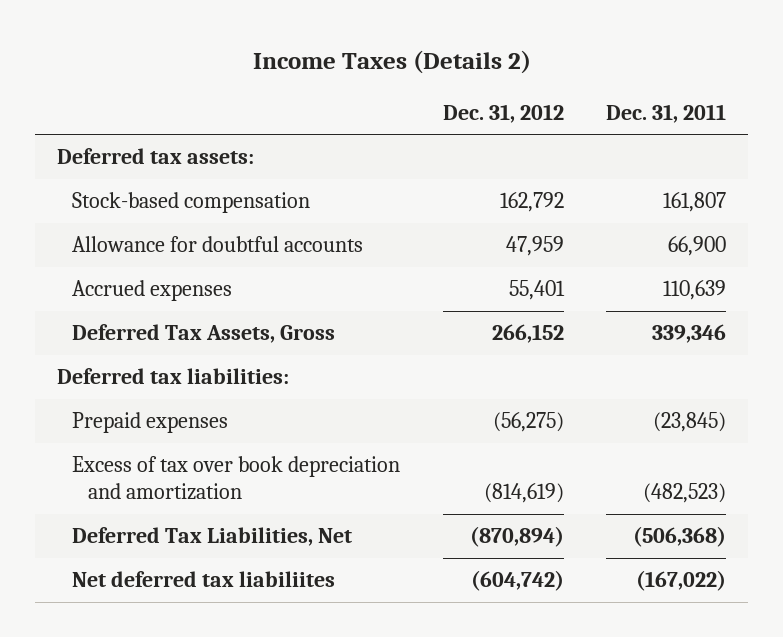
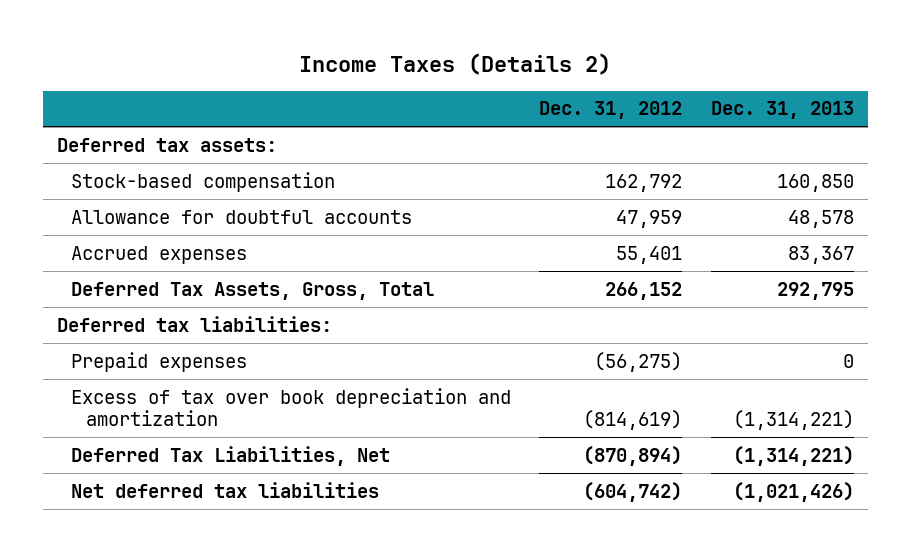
- | Dec. 31, 2012 | Dec. 31, 2011
+ | Dec. 31, 2012 | Dec. 31, 2013
- Deferred Tax Assets, Gross | 266,152 | 339,346
+ Deferred Tax Assets, Gross, Total | 266,152 | 292,795
- Net deferred tax liabiliites | (604,742) | (167,022)
+ Net deferred tax liabilities | (604,742) | (1,021,426)

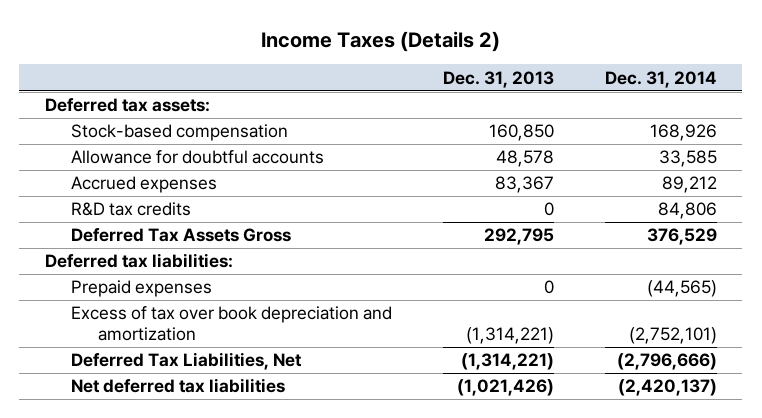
- | Dec. 31, 2012 | Dec. 31, 2013
+ | Dec. 31, 2013 | Dec. 31, 2014
- Deferred Tax Assets, Gross, Total | 266,152 | 292,795
+ R&D tax credits | 0 | 84,806
+ Deferred Tax Assets Gross | 292,795 | 376,529

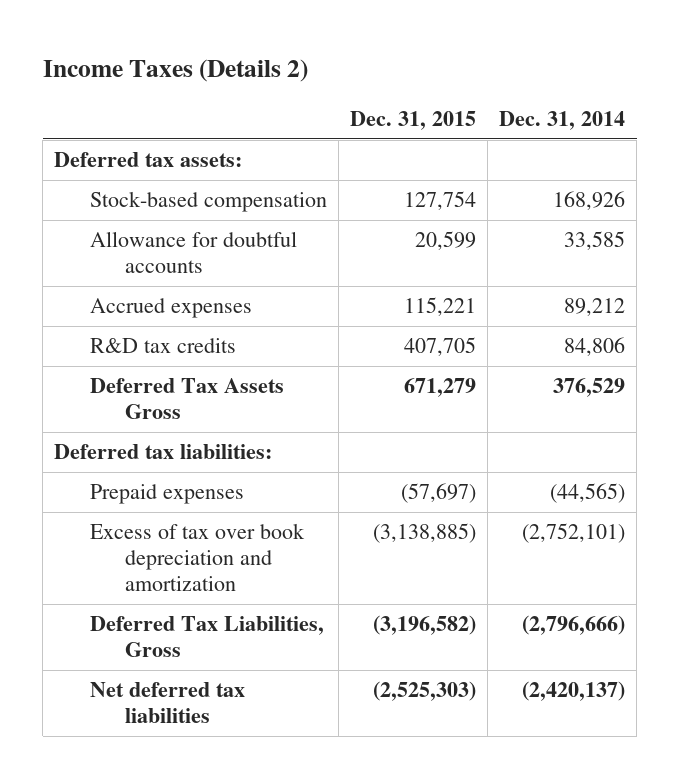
- | Dec. 31, 2013 | Dec. 31, 2014
+ | Dec. 31, 2015 | Dec. 31, 2014
- Deferred Tax Liabilities, Net | (1,314,221) | (2,796,666)
+ Deferred Tax Liabilities, Gross | (3,196,582) | (2,796,666)

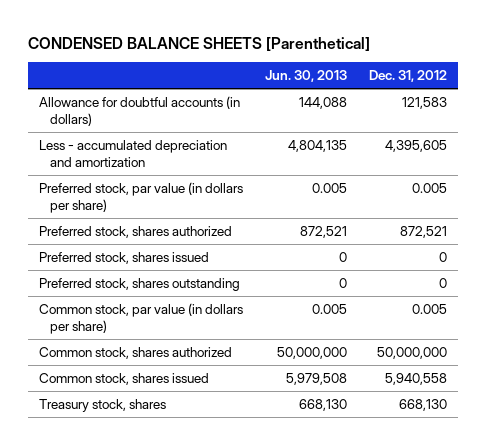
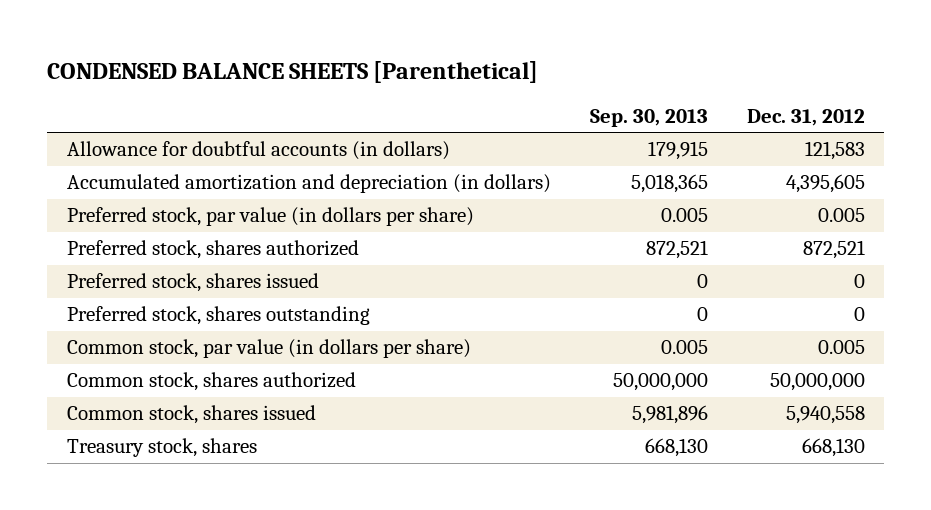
- | Jun. 30, 2013 | Dec. 31, 2012
+ | Sep. 30, 2013 | Dec. 31, 2012
- Less - accumulated depreciation and amortization | 4,804,135 | 4,395,605
+ Accumulated amortization and depreciation (in dollars) | 5,018,365 | 4,395,605

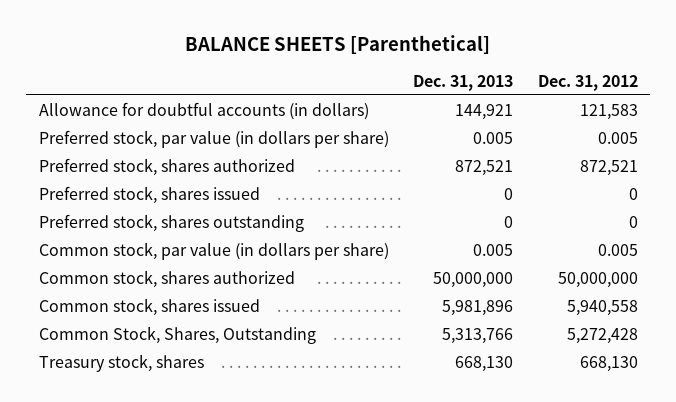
- CONDENSED BALANCE SHEETS [Parenthetical]
+ BALANCE SHEETS [Parenthetical]
- | Sep. 30, 2013 | Dec. 31, 2012
+ | Dec. 31, 2013 | Dec. 31, 2012
- Accumulated amortization and depreciation (in dollars) | 5,018,365 | 4,395,605
+ Common Stock, Shares, Outstanding | 5,313,766 | 5,272,428

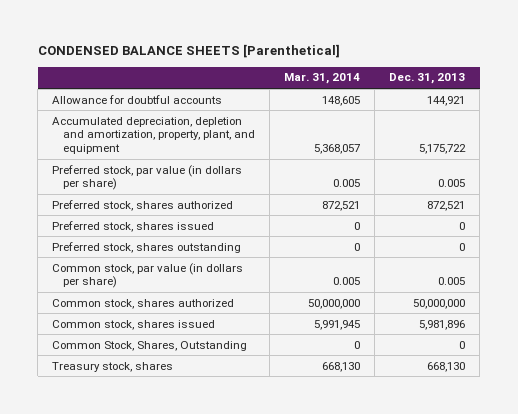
- BALANCE SHEETS [Parenthetical]
+ CONDENSED BALANCE SHEETS [Parenthetical]
- | Dec. 31, 2013 | Dec. 31, 2012
+ | Mar. 31, 2014 | Dec. 31, 2013
- Allowance for doubtful accounts (in dollars) | 144,921 | 121,583
+ Allowance for doubtful accounts | 148,605 | 144,921
+ Accumulated depreciation, depletion and amortization, property, plant, and equipment | 5,368,057 | 5,175,722
- Common Stock, Shares, Outstanding | 5,313,766 | 5,272,428
+ Common Stock, Shares, Outstanding | 0 | 0

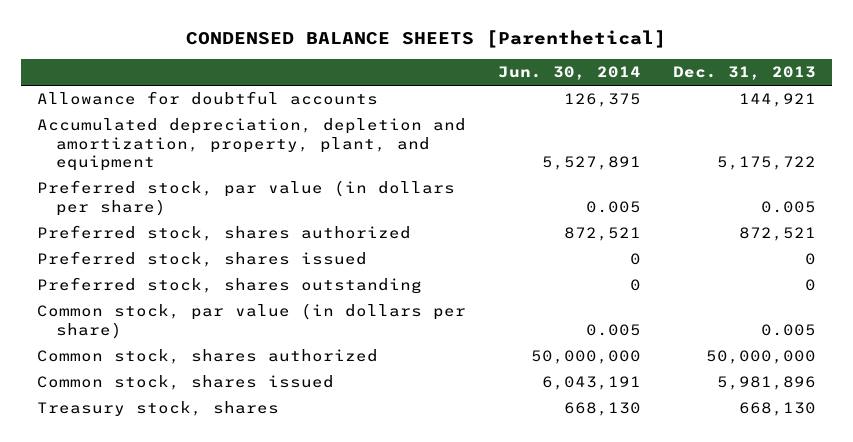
- | Mar. 31, 2014 | Dec. 31, 2013
+ | Jun. 30, 2014 | Dec. 31, 2013
- Common Stock, Shares, Outstanding | 0 | 0

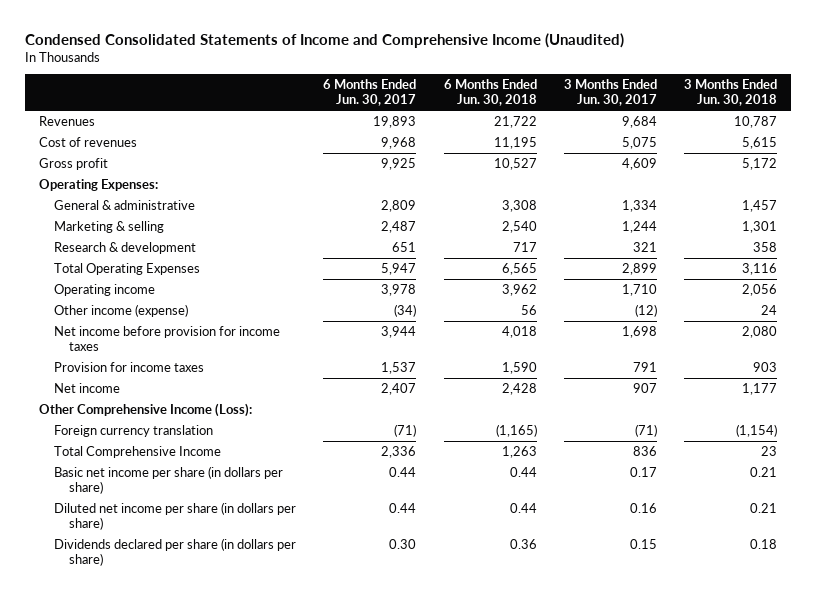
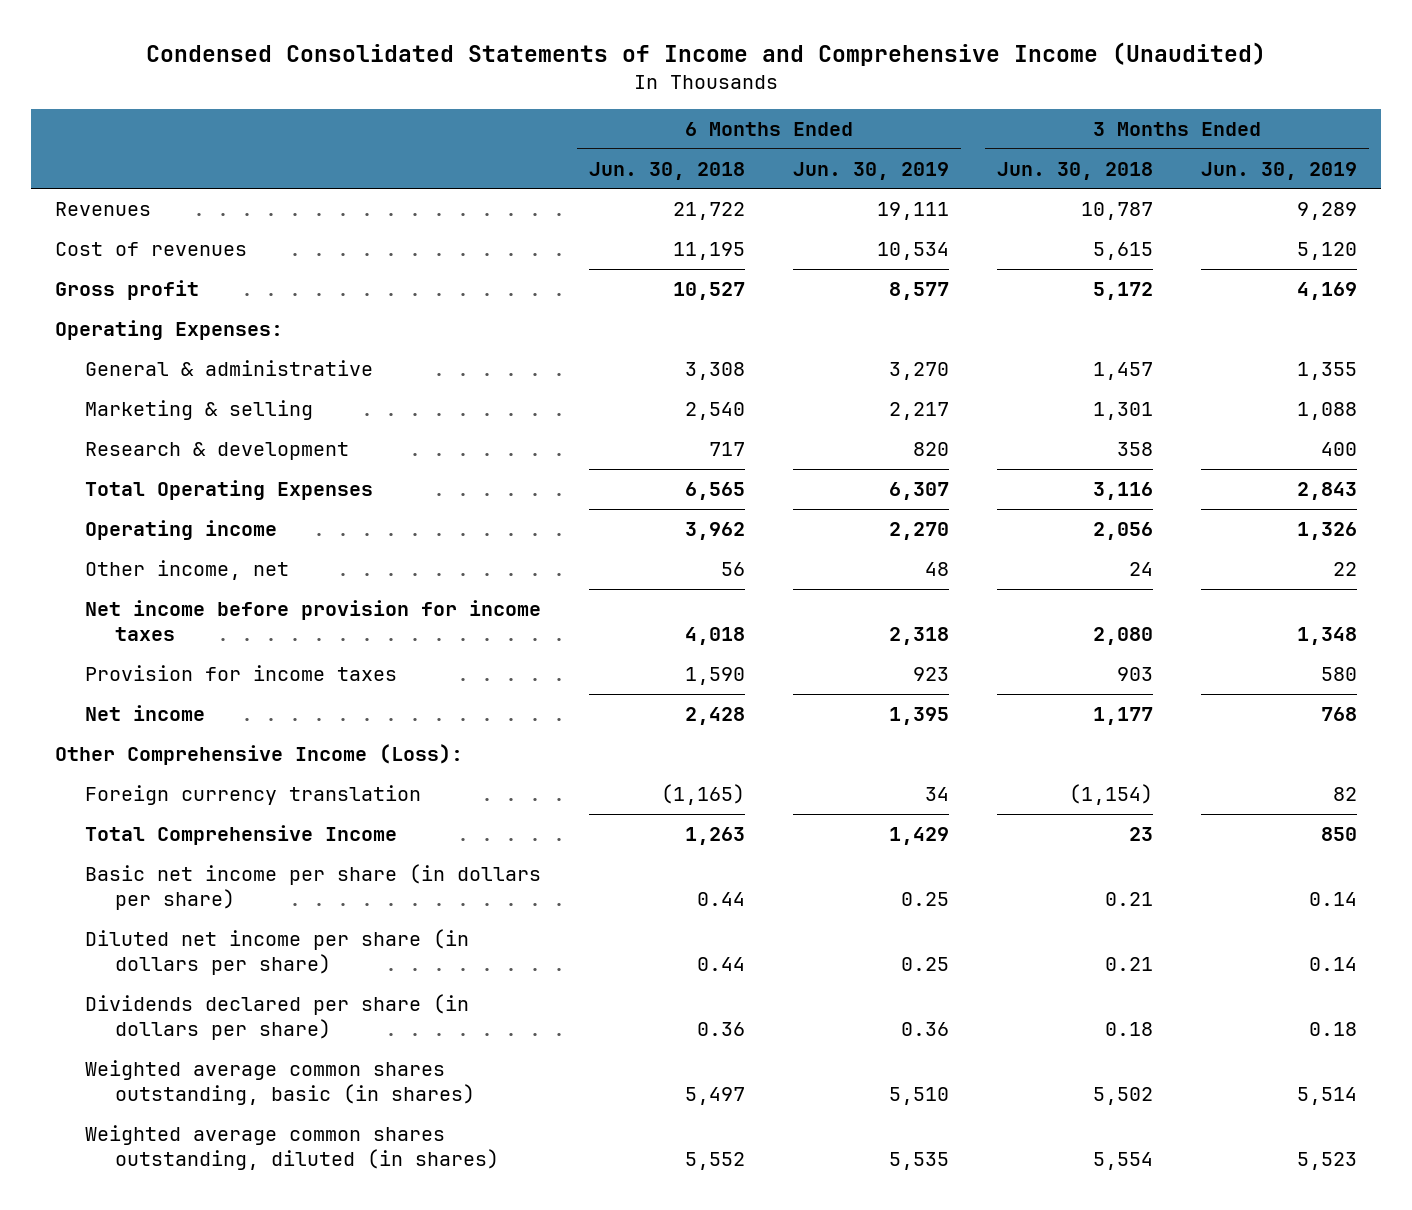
- | 6 Months Ended Jun. 30, 2017 | 6 Months Ended Jun. 30, 2018 | 3 Months Ended Jun. 30, 2017 | 3 Months Ended Jun. 30, 2018
+ | 6 Months Ended Jun. 30, 2018 | 6 Months Ended Jun. 30, 2019 | 3 Months Ended Jun. 30, 2018 | 3 Months Ended Jun. 30, 2019
- Other income (expense) | (34) | 56 | (12) | 24
+ Other income, net | 56 | 48 | 24 | 22
+ Weighted average common shares outstanding, basic (in shares) | 5,497 | 5,510 | 5,502 | 5,514
+ Weighted average common shares outstanding, diluted (in shares) | 5,552 | 5,535 | 5,554 | 5,523

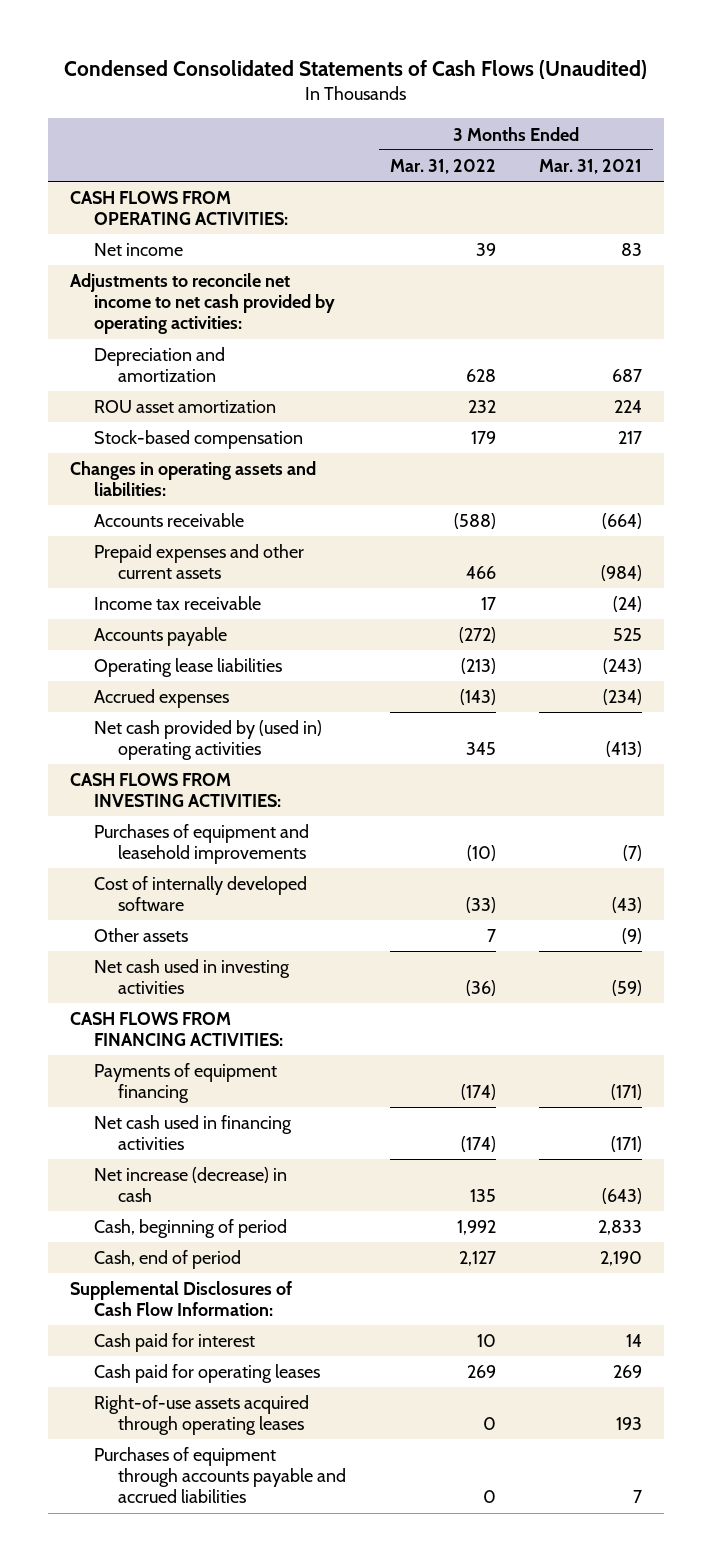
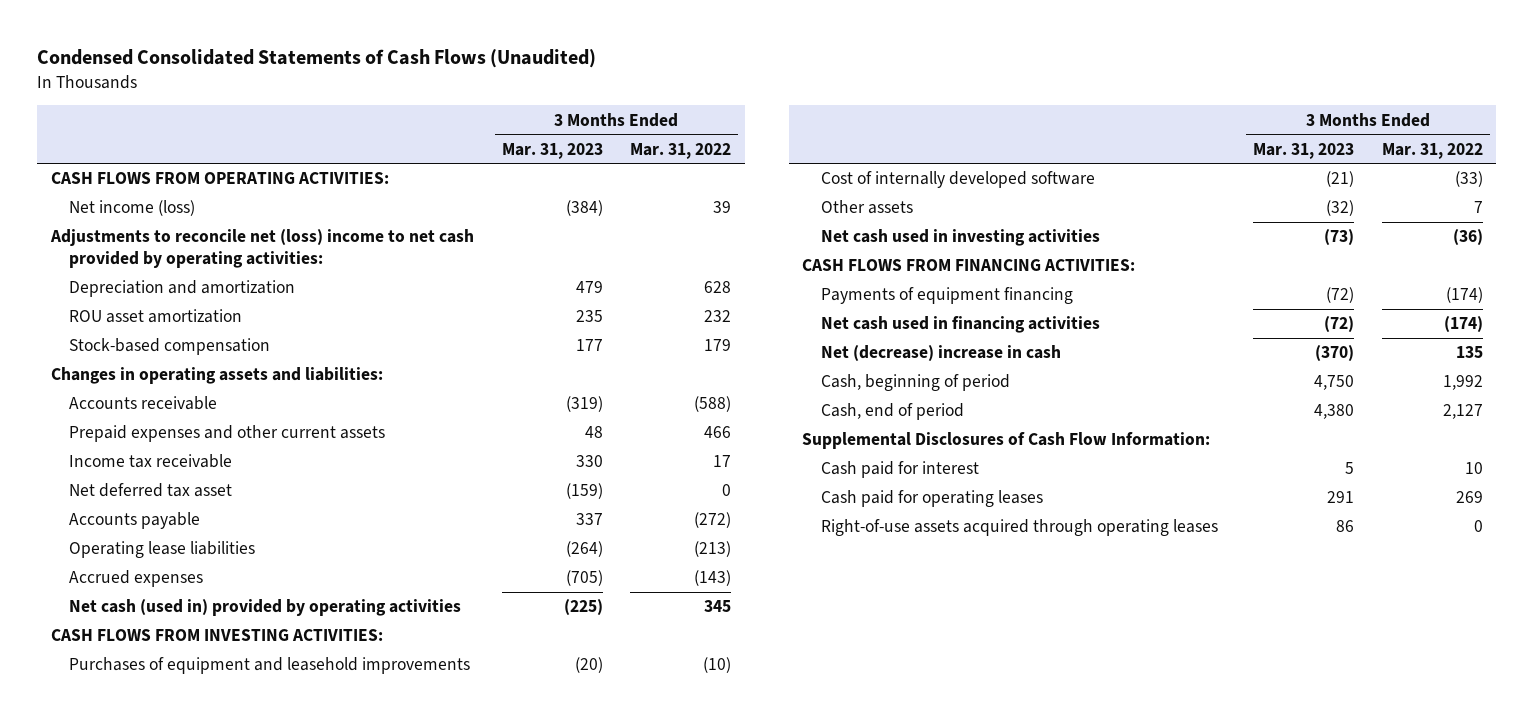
- | 3 Months Ended Mar. 31, 2022 | 3 Months Ended Mar. 31, 2021
+ | 3 Months Ended Mar. 31, 2023 | 3 Months Ended Mar. 31, 2022
- Net income | 39 | 83
- Adjustments to reconcile net income to net cash provided by operating activities:
+ Net income (loss) | (384) | 39
+ Adjustments to reconcile net (loss) income to net cash provided by operating activities:
+ Net deferred tax asset | (159) | 0
- Net cash provided by (used in) operating activities | 345 | (413)
+ Net cash (used in) provided by operating activities | (225) | 345
- Net increase (decrease) in cash | 135 | (643)
+ Net (decrease) increase in cash | (370) | 135
- Purchases of equipment through accounts payable and accrued liabilities | 0 | 7

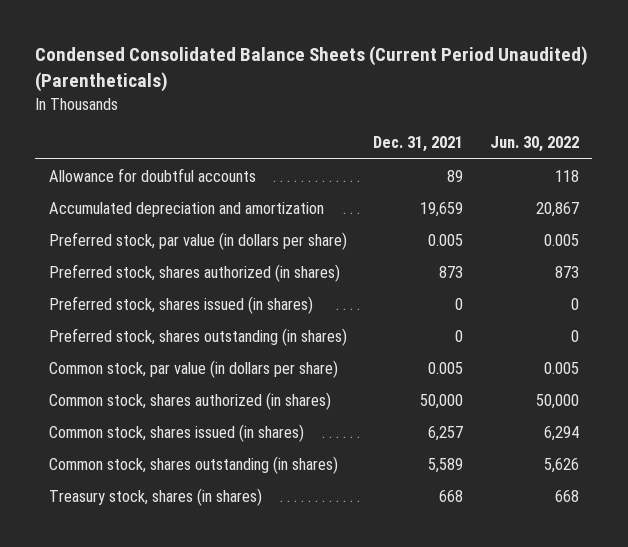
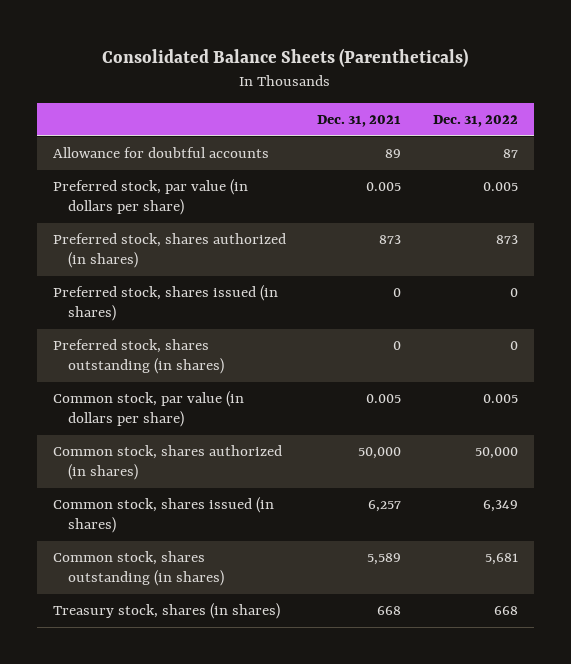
- Condensed Consolidated Balance Sheets (Current Period Unaudited) (Parentheticals)
+ Consolidated Balance Sheets (Parentheticals)
- | Dec. 31, 2021 | Jun. 30, 2022
+ | Dec. 31, 2021 | Dec. 31, 2022
- Accumulated depreciation and amortization | 19,659 | 20,867

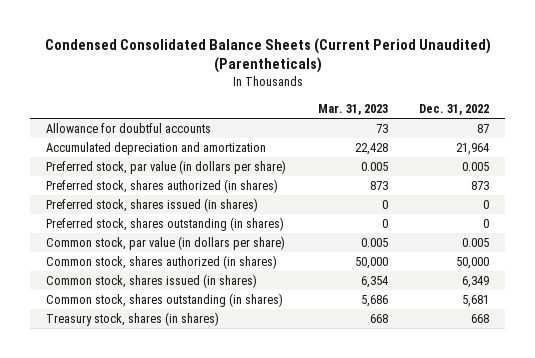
- Consolidated Balance Sheets (Parentheticals)
+ Condensed Consolidated Balance Sheets (Current Period Unaudited) (Parentheticals)
- | Dec. 31, 2021 | Dec. 31, 2022
+ | Mar. 31, 2023 | Dec. 31, 2022
+ Accumulated depreciation and amortization | 22,428 | 21,964

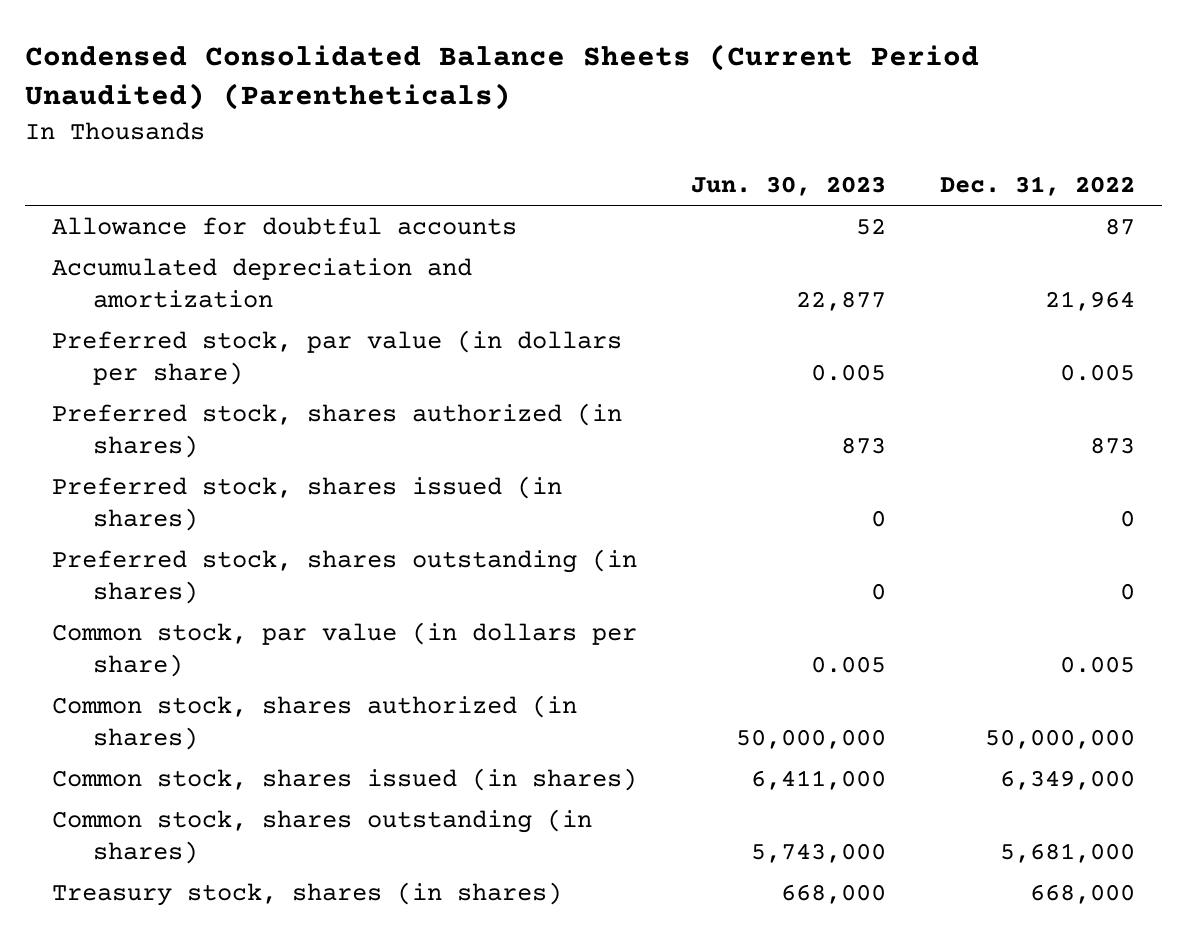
- | Mar. 31, 2023 | Dec. 31, 2022
+ | Jun. 30, 2023 | Dec. 31, 2022
- Common stock, shares authorized (in shares) | 50,000 | 50,000
- Common stock, shares issued (in shares) | 6,354 | 6,349
- Common stock, shares outstanding (in shares) | 5,686 | 5,681
- Treasury stock, shares (in shares) | 668 | 668
+ Common stock, shares authorized (in shares) | 50,000,000 | 50,000,000
+ Common stock, shares issued (in shares) | 6,411,000 | 6,349,000
+ Common stock, shares outstanding (in shares) | 5,743,000 | 5,681,000
+ Treasury stock, shares (in shares) | 668,000 | 668,000

